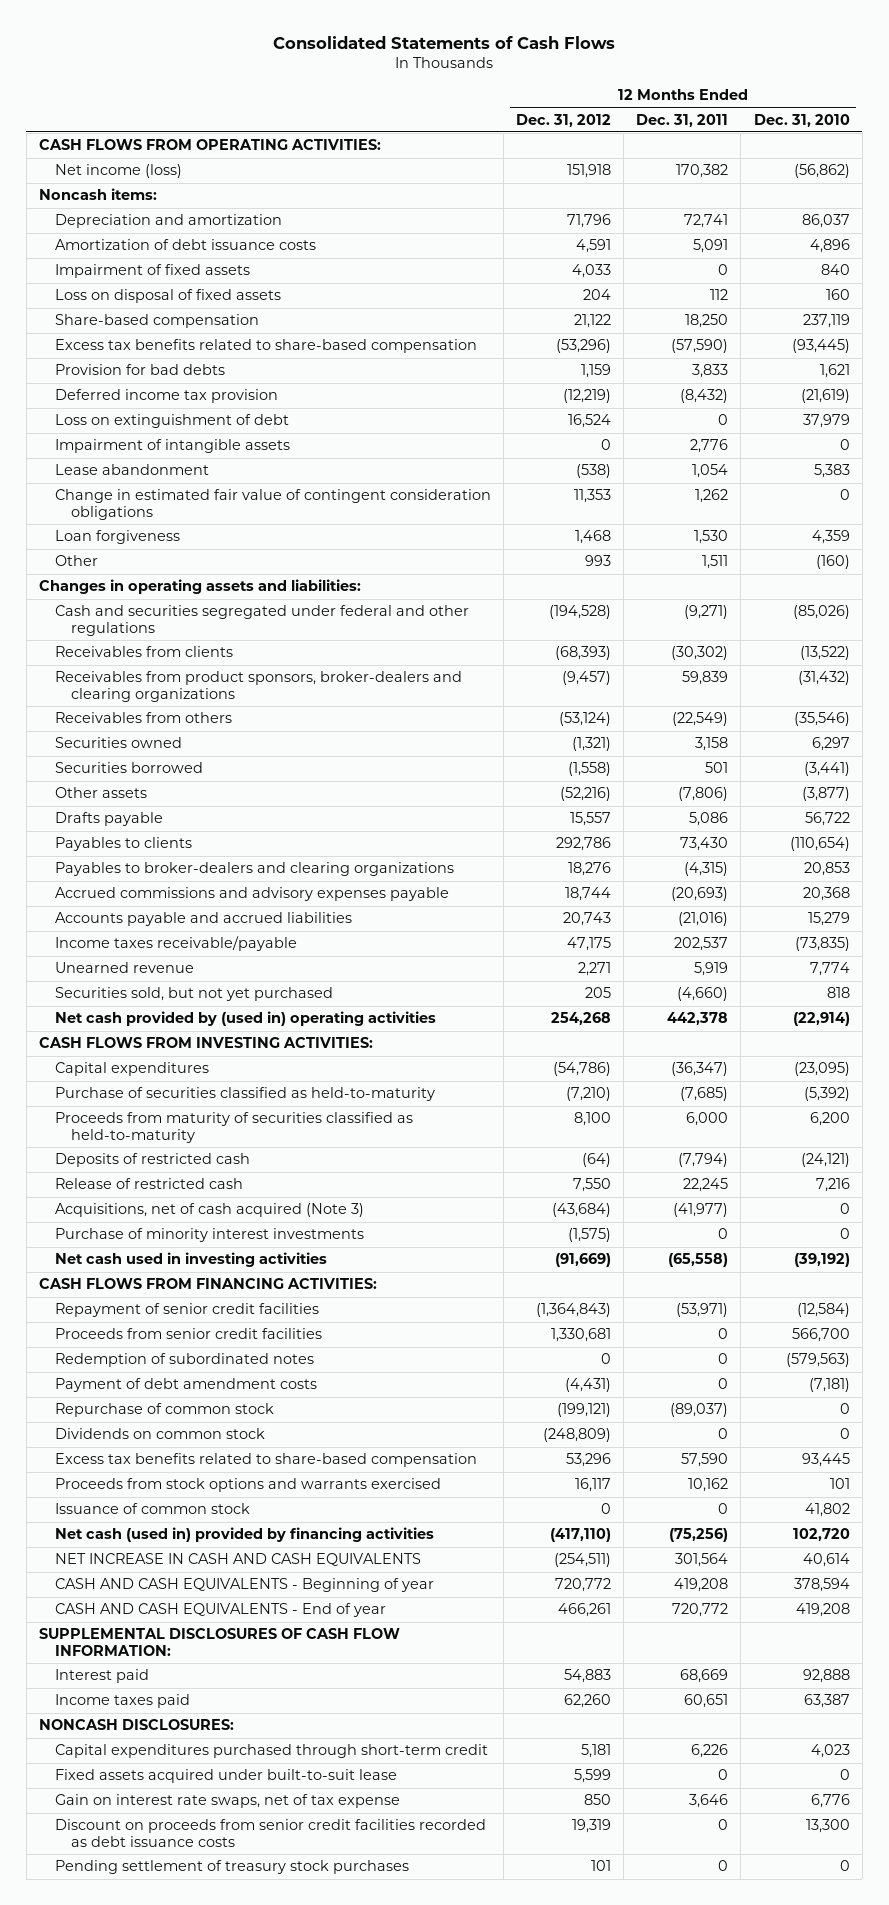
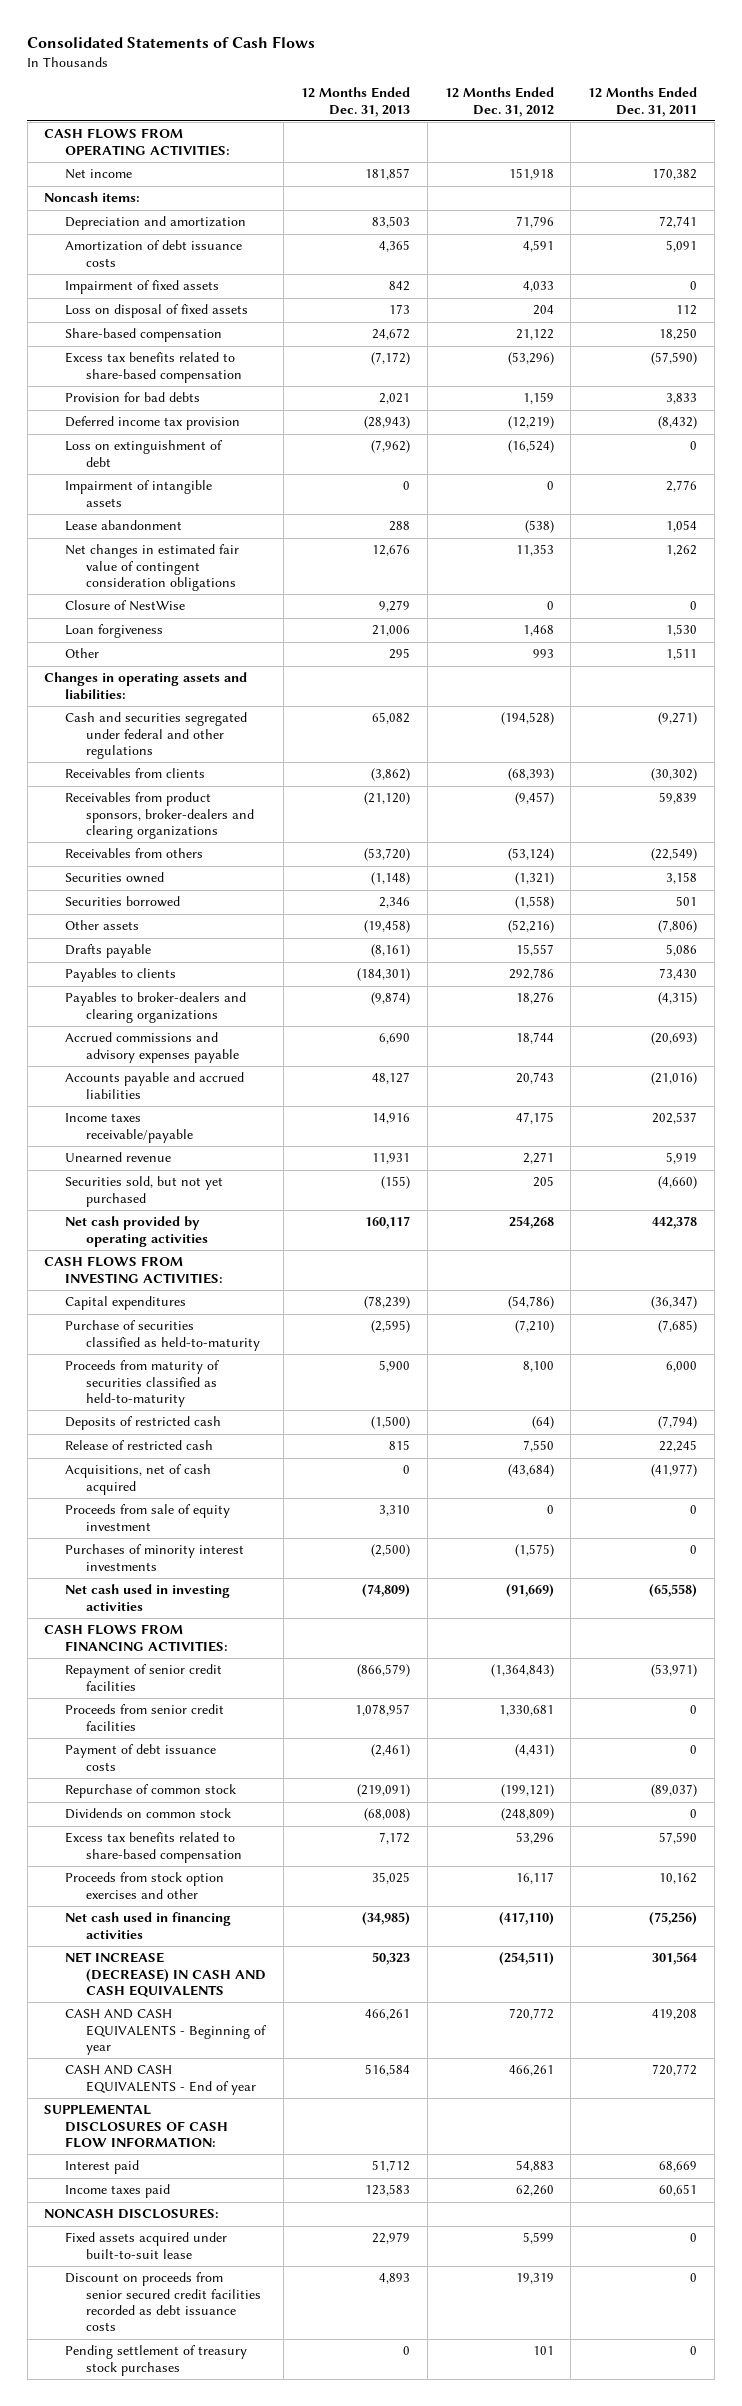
- | 12 Months Ended Dec. 31, 2012 | 12 Months Ended Dec. 31, 2011 | 12 Months Ended Dec. 31, 2010
+ | 12 Months Ended Dec. 31, 2013 | 12 Months Ended Dec. 31, 2012 | 12 Months Ended Dec. 31, 2011
- Net income (loss) | 151,918 | 170,382 | (56,862)
+ Net income | 181,857 | 151,918 | 170,382
- Loss on extinguishment of debt | 16,524 | 0 | 37,979
+ Loss on extinguishment of debt | (7,962) | (16,524) | 0
- Change in estimated fair value of contingent consideration obligations | 11,353 | 1,262 | 0
+ Net changes in estimated fair value of contingent consideration obligations | 12,676 | 11,353 | 1,262
+ Closure of NestWise | 9,279 | 0 | 0
- Net cash provided by (used in) operating activities | 254,268 | 442,378 | (22,914)
+ Net cash provided by operating activities | 160,117 | 254,268 | 442,378
- Acquisitions, net of cash acquired (Note 3) | (43,684) | (41,977) | 0
- Purchase of minority interest investments | (1,575) | 0 | 0
+ Acquisitions, net of cash acquired | 0 | (43,684) | (41,977)
+ Proceeds from sale of equity investment | 3,310 | 0 | 0
+ Purchases of minority interest investments | (2,500) | (1,575) | 0
- Redemption of subordinated notes | 0 | 0 | (579,563)
- Payment of debt amendment costs | (4,431) | 0 | (7,181)
+ Payment of debt issuance costs | (2,461) | (4,431) | 0
- Proceeds from stock options and warrants exercised | 16,117 | 10,162 | 101
- Issuance of common stock | 0 | 0 | 41,802
- Net cash (used in) provided by financing activities | (417,110) | (75,256) | 102,720
- NET INCREASE IN CASH AND CASH EQUIVALENTS | (254,511) | 301,564 | 40,614
+ Proceeds from stock option exercises and other | 35,025 | 16,117 | 10,162
+ Net cash used in financing activities | (34,985) | (417,110) | (75,256)
+ NET INCREASE (DECREASE) IN CASH AND CASH EQUIVALENTS | 50,323 | (254,511) | 301,564
- Capital expenditures purchased through short-term credit | 5,181 | 6,226 | 4,023
- Gain on interest rate swaps, net of tax expense | 850 | 3,646 | 6,776
- Discount on proceeds from senior credit facilities recorded as debt issuance costs | 19,319 | 0 | 13,300
+ Discount on proceeds from senior secured credit facilities recorded as debt issuance costs | 4,893 | 19,319 | 0

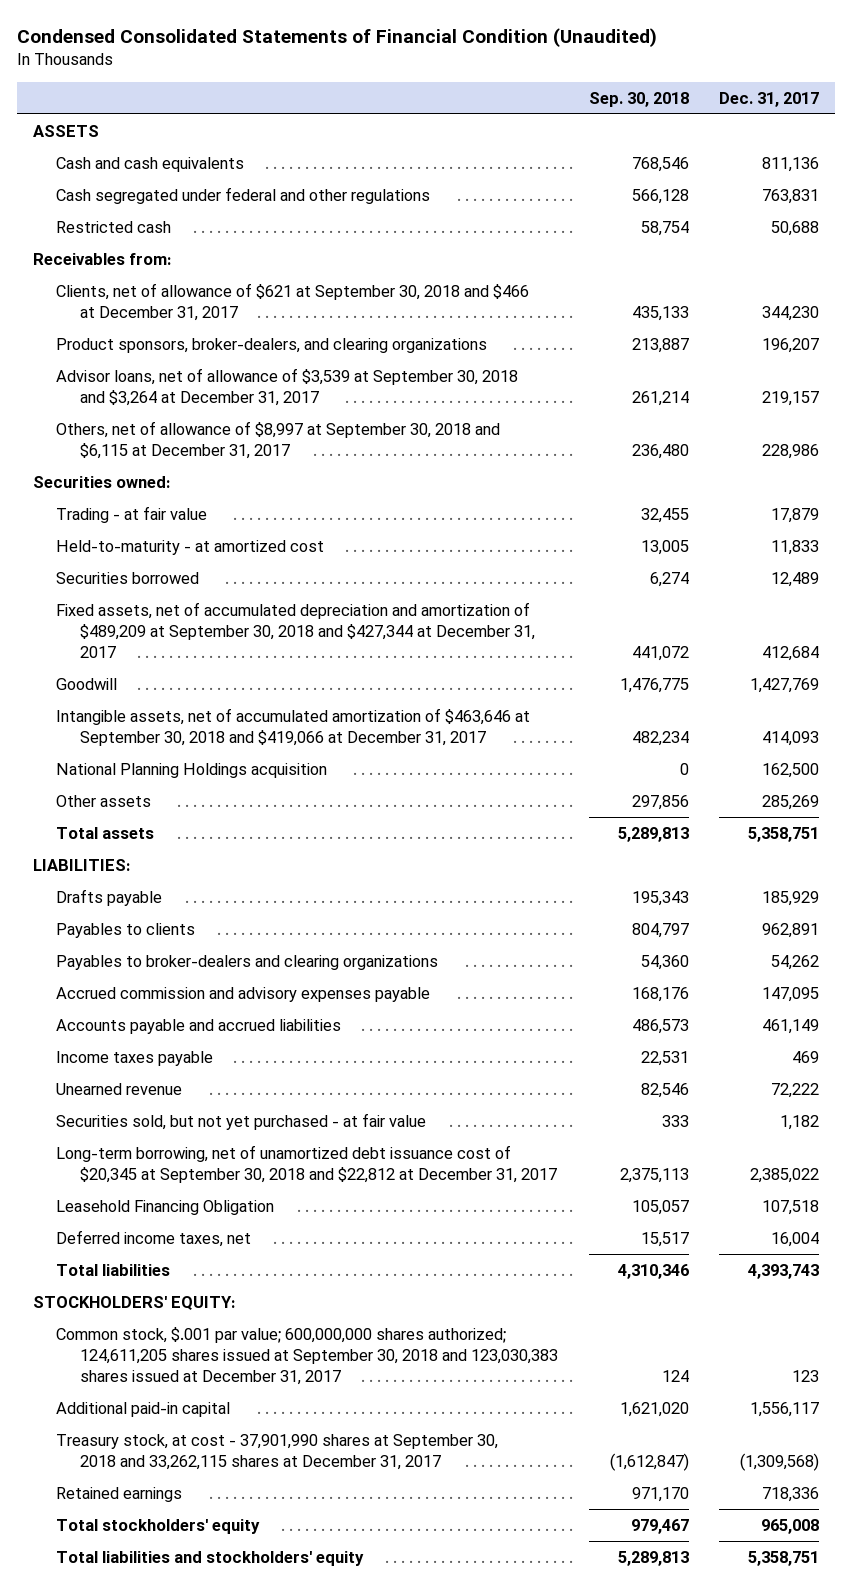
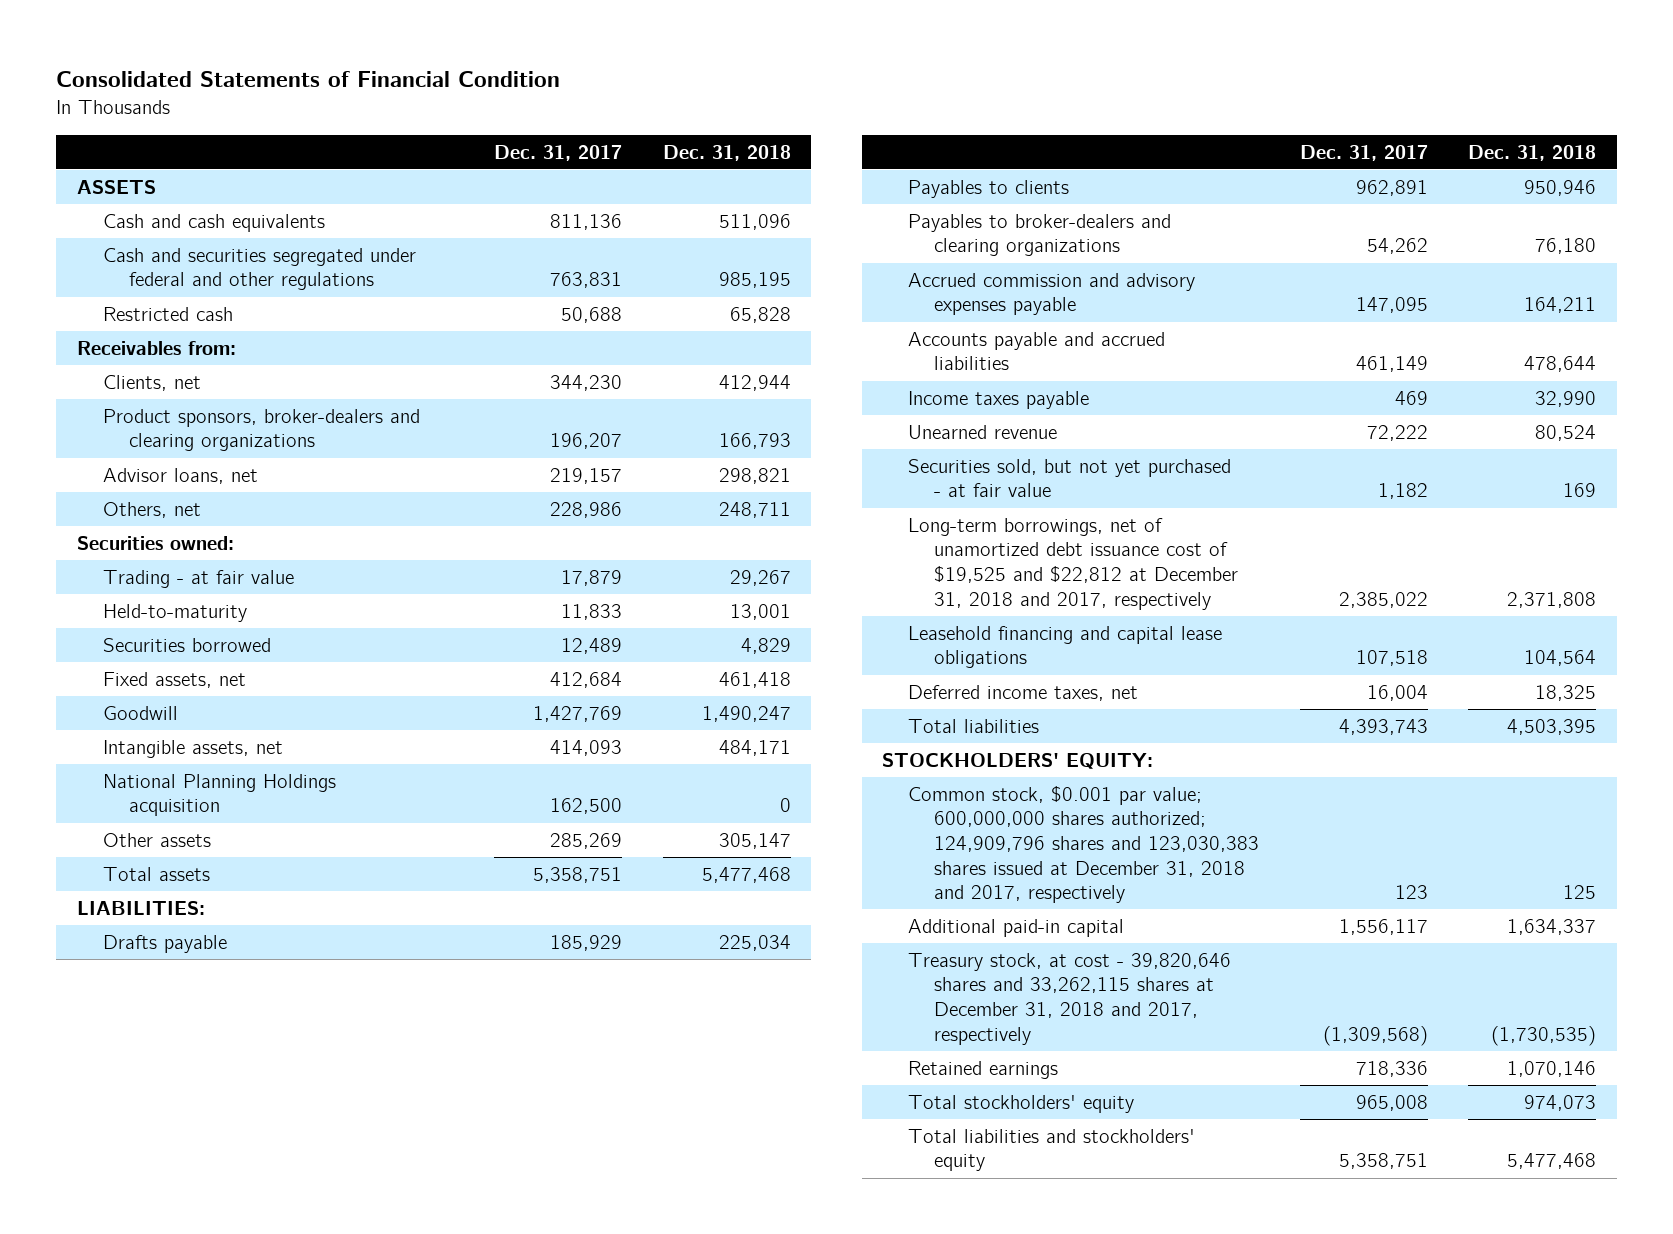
- Condensed Consolidated Statements of Financial Condition (Unaudited)
+ Consolidated Statements of Financial Condition
- | Sep. 30, 2018 | Dec. 31, 2017
+ | Dec. 31, 2017 | Dec. 31, 2018
- Cash segregated under federal and other regulations | 566,128 | 763,831
+ Cash and securities segregated under federal and other regulations | 763,831 | 985,195
- Clients, net of allowance of $621 at September 30, 2018 and $466 at December 31, 2017 | 435,133 | 344,230
- Product sponsors, broker-dealers, and clearing organizations | 213,887 | 196,207
- Advisor loans, net of allowance of $3,539 at September 30, 2018 and $3,264 at December 31, 2017 | 261,214 | 219,157
- Others, net of allowance of $8,997 at September 30, 2018 and $6,115 at December 31, 2017 | 236,480 | 228,986
+ Clients, net | 344,230 | 412,944
+ Product sponsors, broker-dealers and clearing organizations | 196,207 | 166,793
+ Advisor loans, net | 219,157 | 298,821
+ Others, net | 228,986 | 248,711
- Held-to-maturity - at amortized cost | 13,005 | 11,833
+ Held-to-maturity | 11,833 | 13,001
- Fixed assets, net of accumulated depreciation and amortization of $489,209 at September 30, 2018 and $427,344 at December 31, 2017 | 441,072 | 412,684
+ Fixed assets, net | 412,684 | 461,418
- Intangible assets, net of accumulated amortization of $463,646 at September 30, 2018 and $419,066 at December 31, 2017 | 482,234 | 414,093
+ Intangible assets, net | 414,093 | 484,171
- Long-term borrowing, net of unamortized debt issuance cost of $20,345 at September 30, 2018 and $22,812 at December 31, 2017 | 2,375,113 | 2,385,022
- Leasehold Financing Obligation | 105,057 | 107,518
+ Long-term borrowings, net of unamortized debt issuance cost of $19,525 and $22,812 at December 31, 2018 and 2017, respectively | 2,385,022 | 2,371,808
+ Leasehold financing and capital lease obligations | 107,518 | 104,564
- Common stock, $.001 par value; 600,000,000 shares authorized; 124,611,205 shares issued at September 30, 2018 and 123,030,383 shares issued at December 31, 2017 | 124 | 123
+ Common stock, $0.001 par value; 600,000,000 shares authorized; 124,909,796 shares and 123,030,383 shares issued at December 31, 2018 and 2017, respectively | 123 | 125
- Treasury stock, at cost - 37,901,990 shares at September 30, 2018 and 33,262,115 shares at December 31, 2017 | (1,612,847) | (1,309,568)
+ Treasury stock, at cost - 39,820,646 shares and 33,262,115 shares at December 31, 2018 and 2017, respectively | (1,309,568) | (1,730,535)

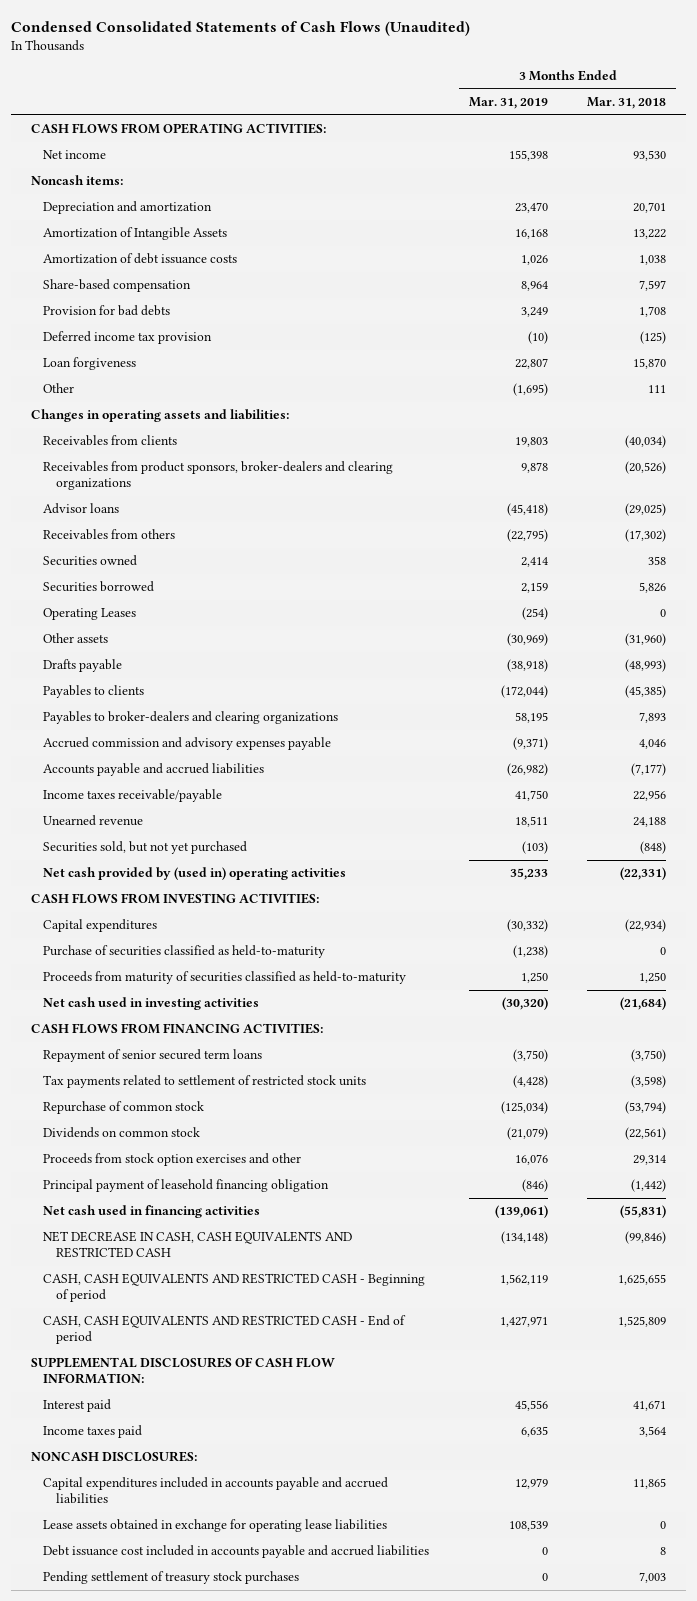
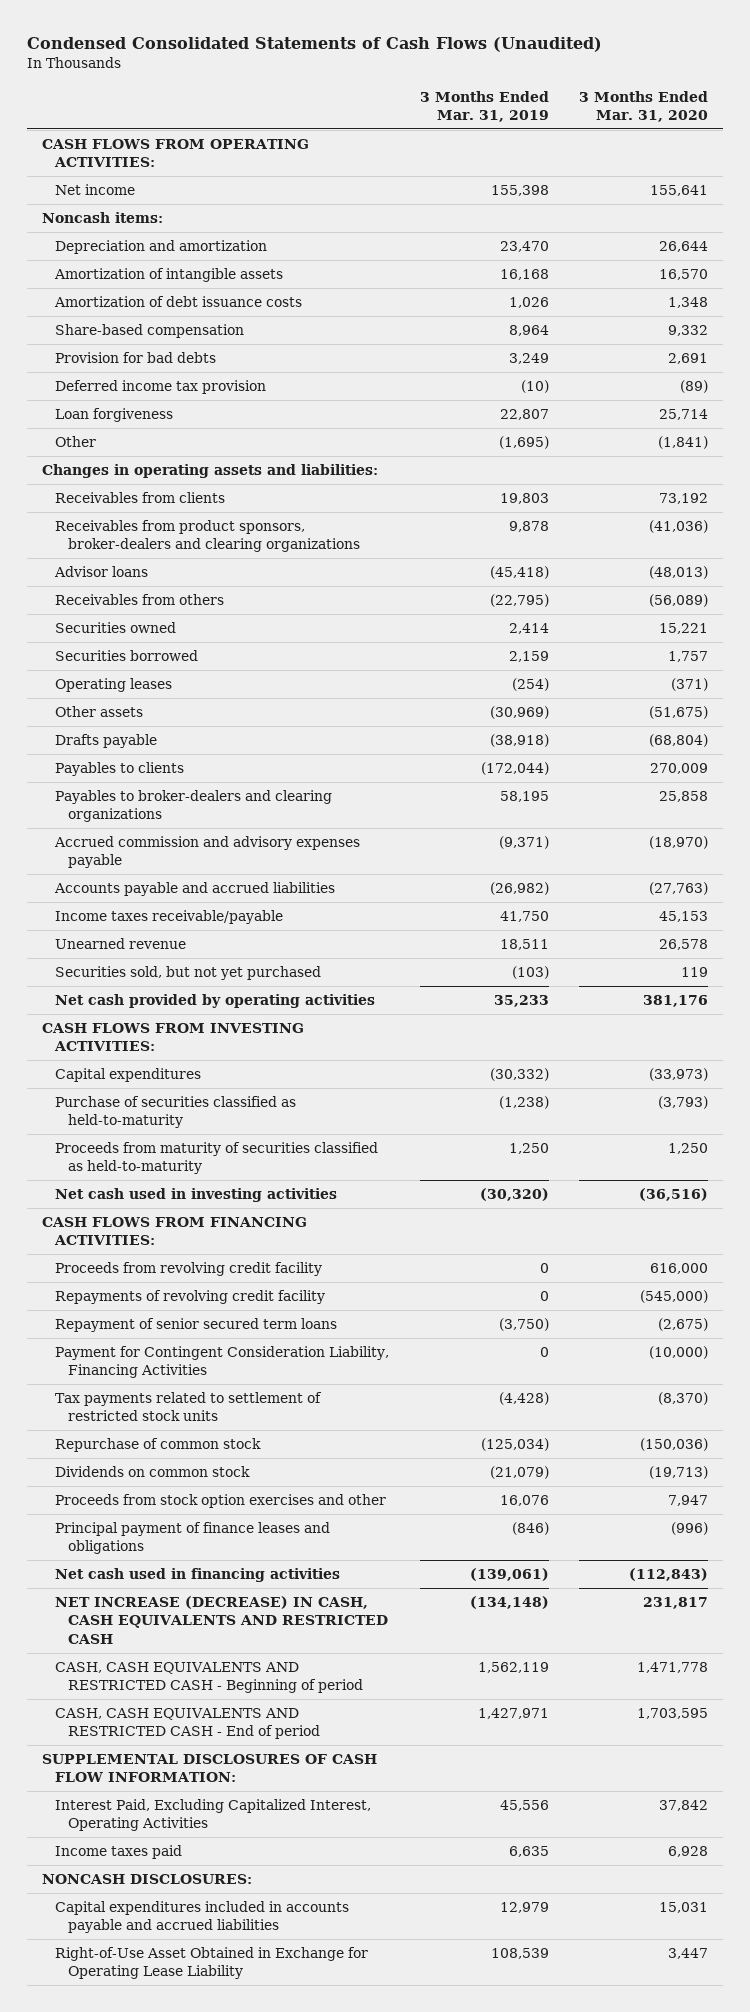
- | 3 Months Ended Mar. 31, 2019 | 3 Months Ended Mar. 31, 2018
+ | 3 Months Ended Mar. 31, 2019 | 3 Months Ended Mar. 31, 2020
- Amortization of Intangible Assets | 16,168 | 13,222
+ Amortization of intangible assets | 16,168 | 16,570
- Operating Leases | (254) | 0
+ Operating leases | (254) | (371)
- Net cash provided by (used in) operating activities | 35,233 | (22,331)
+ Net cash provided by operating activities | 35,233 | 381,176
+ Proceeds from revolving credit facility | 0 | 616,000
+ Repayments of revolving credit facility | 0 | (545,000)
+ Payment for Contingent Consideration Liability, Financing Activities | 0 | (10,000)
- Principal payment of leasehold financing obligation | (846) | (1,442)
+ Principal payment of finance leases and obligations | (846) | (996)
- NET DECREASE IN CASH, CASH EQUIVALENTS AND RESTRICTED CASH | (134,148) | (99,846)
+ NET INCREASE (DECREASE) IN CASH, CASH EQUIVALENTS AND RESTRICTED CASH | (134,148) | 231,817
- Interest paid | 45,556 | 41,671
+ Interest Paid, Excluding Capitalized Interest, Operating Activities | 45,556 | 37,842
- Lease assets obtained in exchange for operating lease liabilities | 108,539 | 0
- Debt issuance cost included in accounts payable and accrued liabilities | 0 | 8
- Pending settlement of treasury stock purchases | 0 | 7,003
+ Right-of-Use Asset Obtained in Exchange for Operating Lease Liability | 108,539 | 3,447

